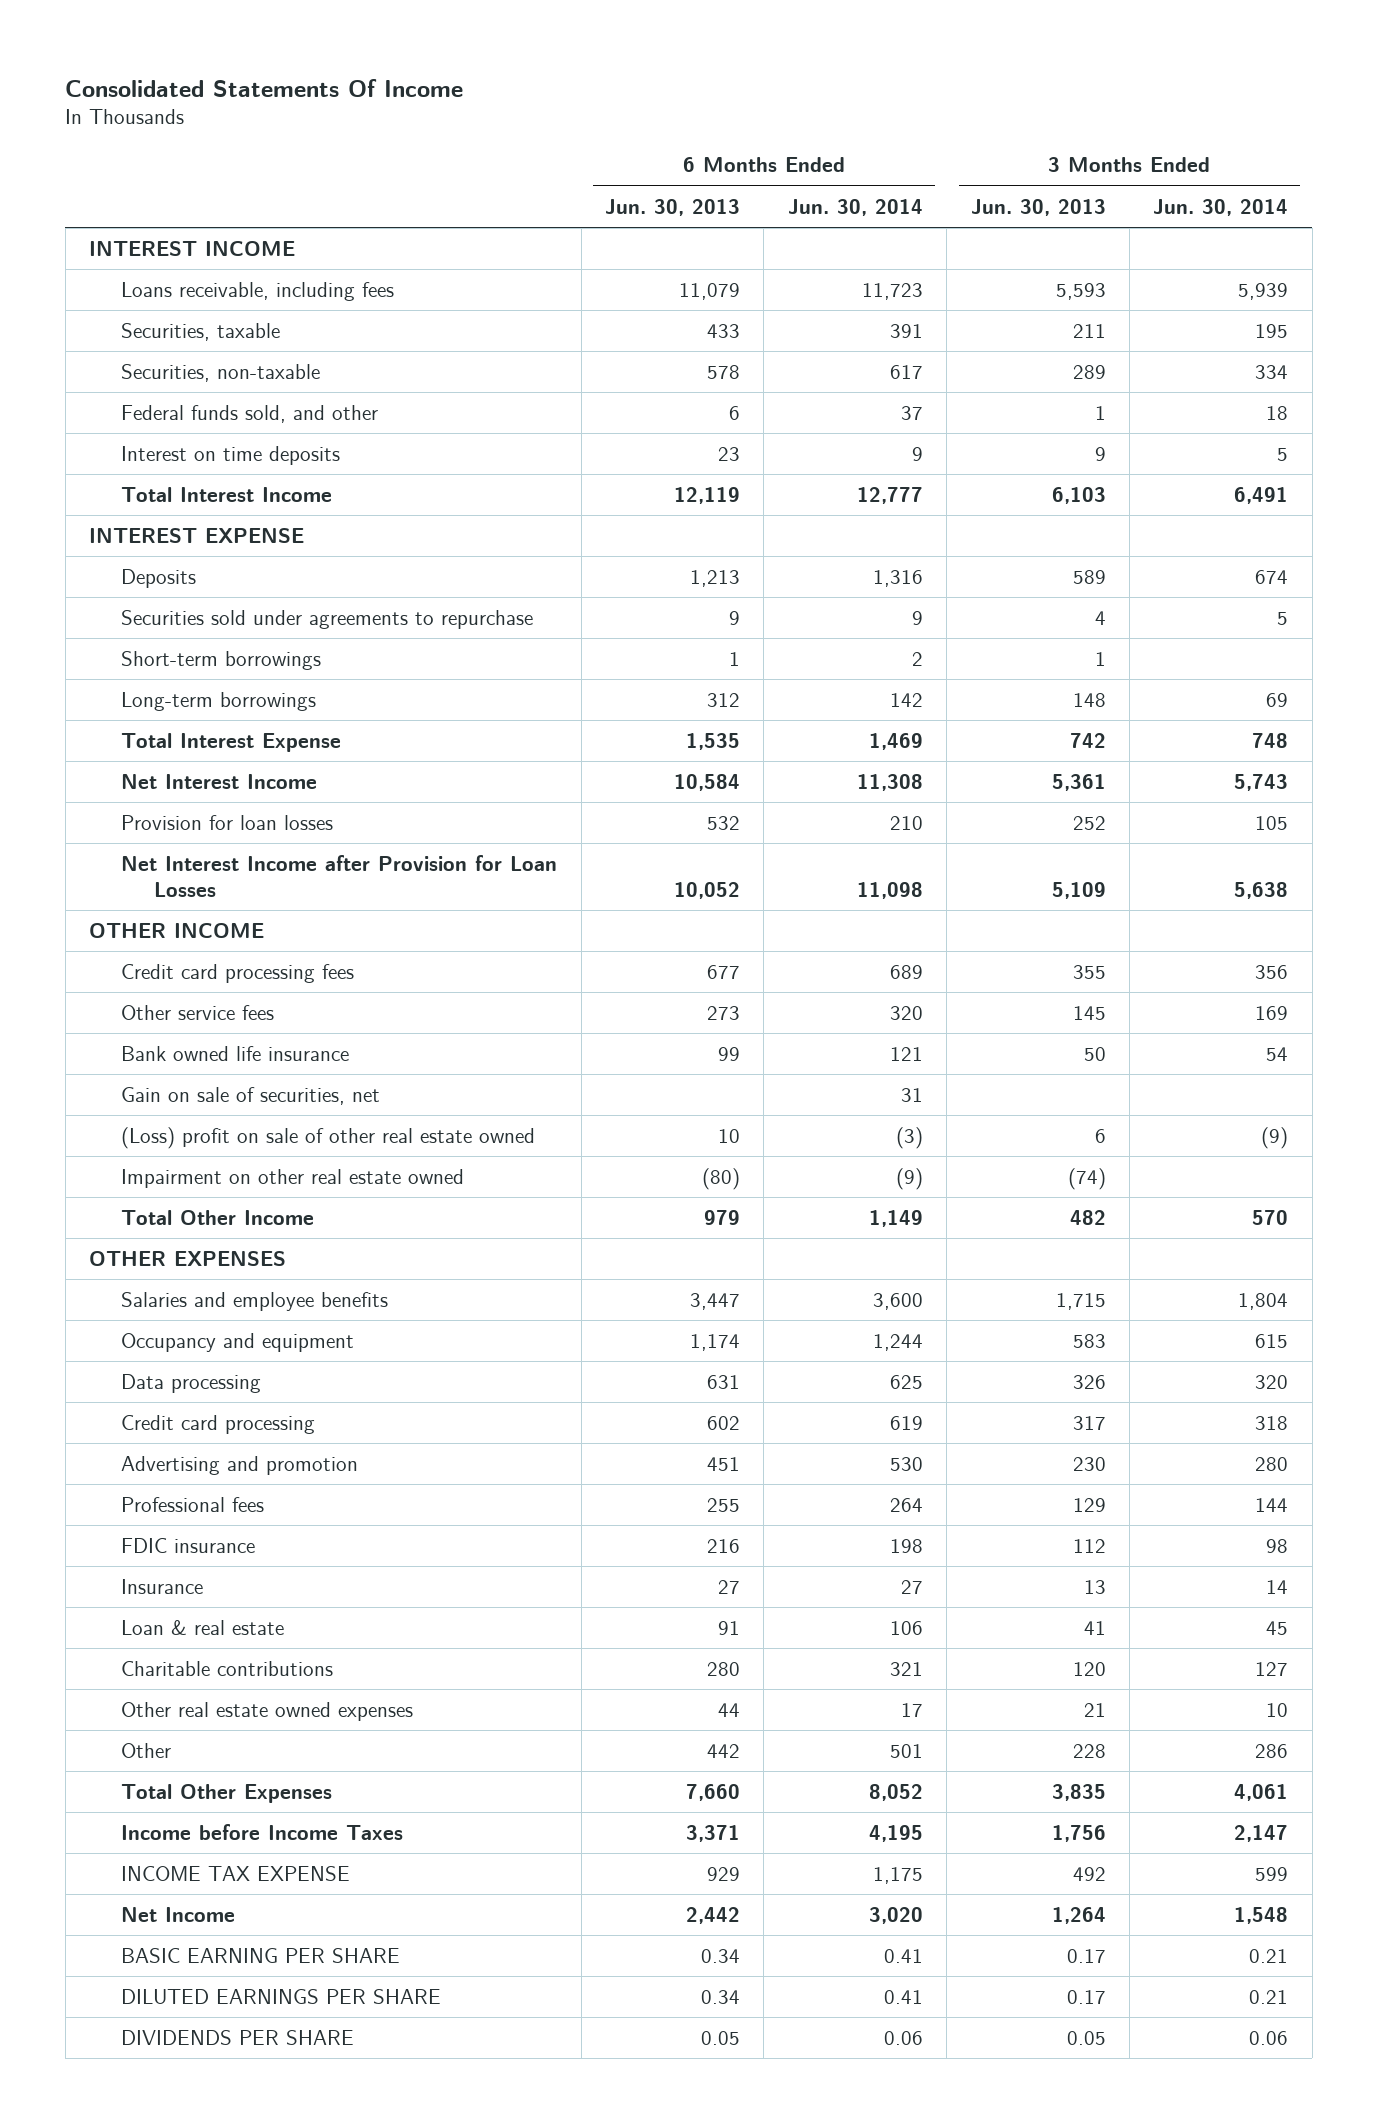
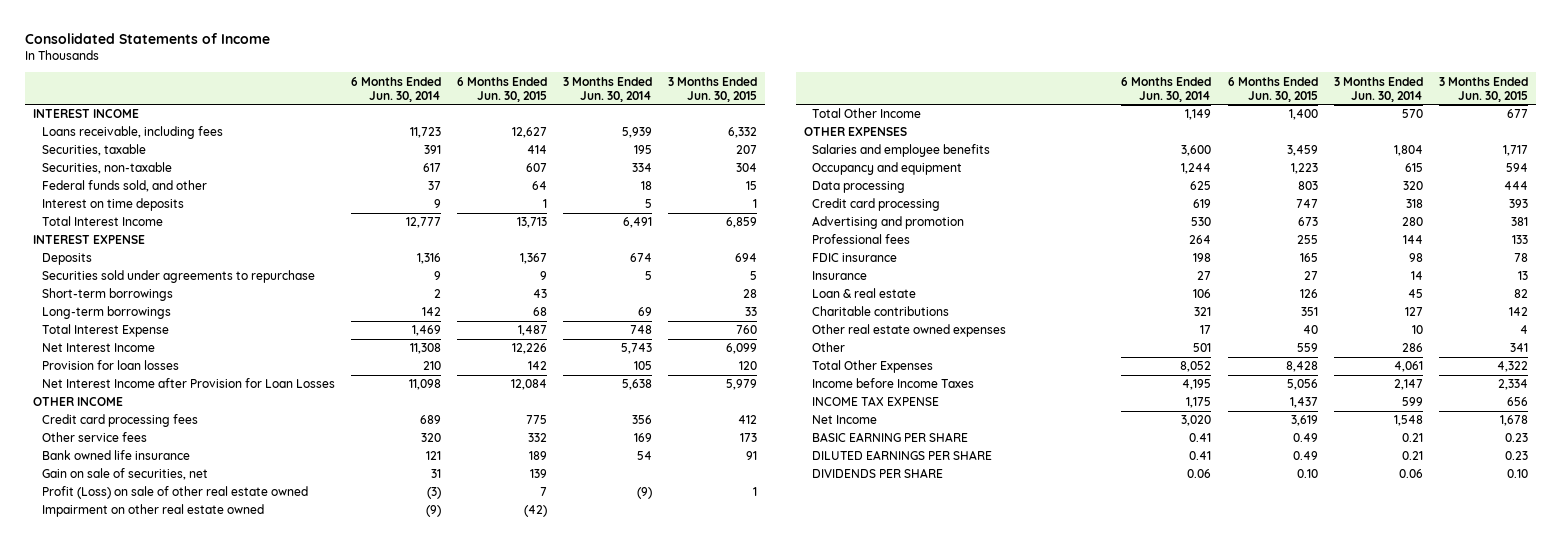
- Consolidated Statements Of Income
+ Consolidated Statements of Income
- | 6 Months Ended Jun. 30, 2013 | 6 Months Ended Jun. 30, 2014 | 3 Months Ended Jun. 30, 2013 | 3 Months Ended Jun. 30, 2014
+ | 6 Months Ended Jun. 30, 2014 | 6 Months Ended Jun. 30, 2015 | 3 Months Ended Jun. 30, 2014 | 3 Months Ended Jun. 30, 2015
- (Loss) profit on sale of other real estate owned | 10 | (3) | 6 | (9)
+ Profit (Loss) on sale of other real estate owned | (3) | 7 | (9) | 1

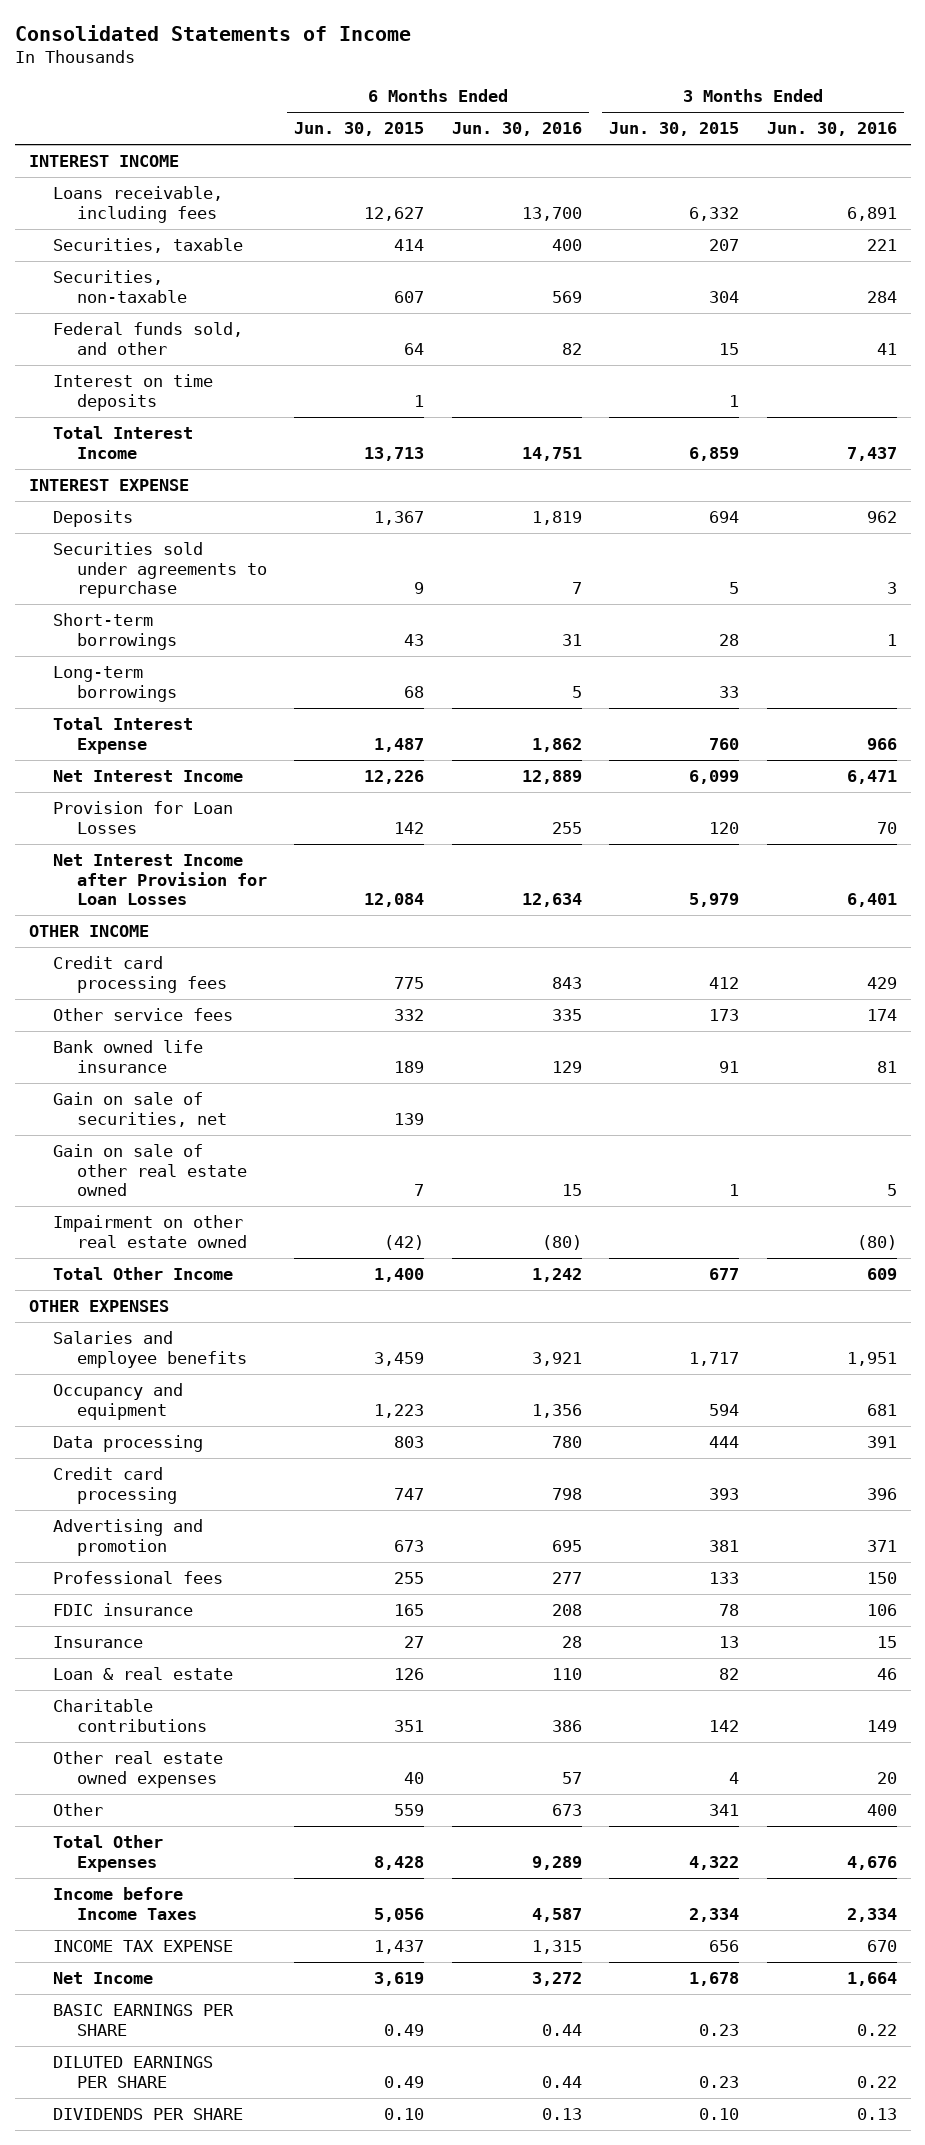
- | 6 Months Ended Jun. 30, 2014 | 6 Months Ended Jun. 30, 2015 | 3 Months Ended Jun. 30, 2014 | 3 Months Ended Jun. 30, 2015
+ | 6 Months Ended Jun. 30, 2015 | 6 Months Ended Jun. 30, 2016 | 3 Months Ended Jun. 30, 2015 | 3 Months Ended Jun. 30, 2016
- Provision for loan losses | 210 | 142 | 105 | 120
+ Provision for Loan Losses | 142 | 255 | 120 | 70
- Profit (Loss) on sale of other real estate owned | (3) | 7 | (9) | 1
+ Gain on sale of other real estate owned | 7 | 15 | 1 | 5
- BASIC EARNING PER SHARE | 0.41 | 0.49 | 0.21 | 0.23
+ BASIC EARNINGS PER SHARE | 0.49 | 0.44 | 0.23 | 0.22

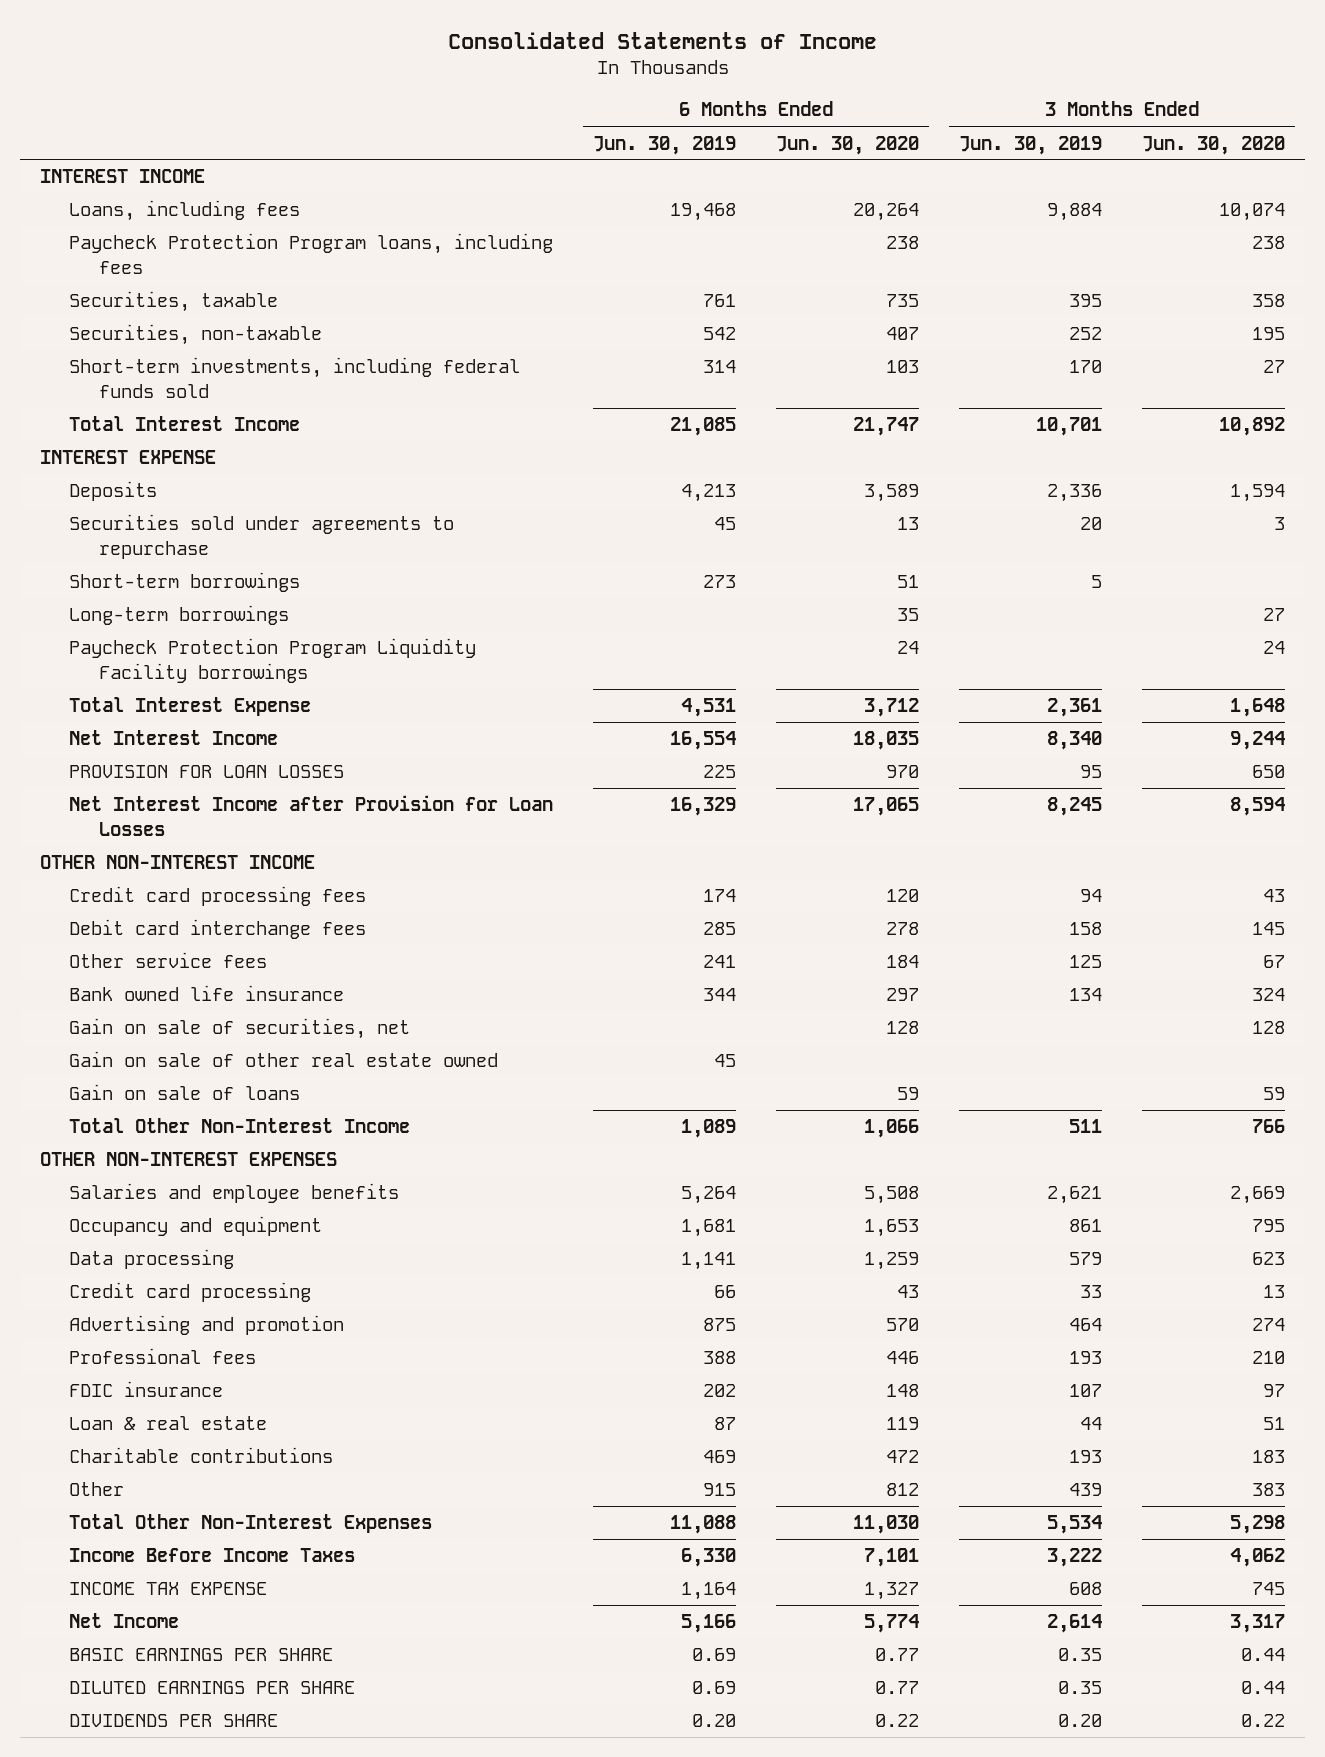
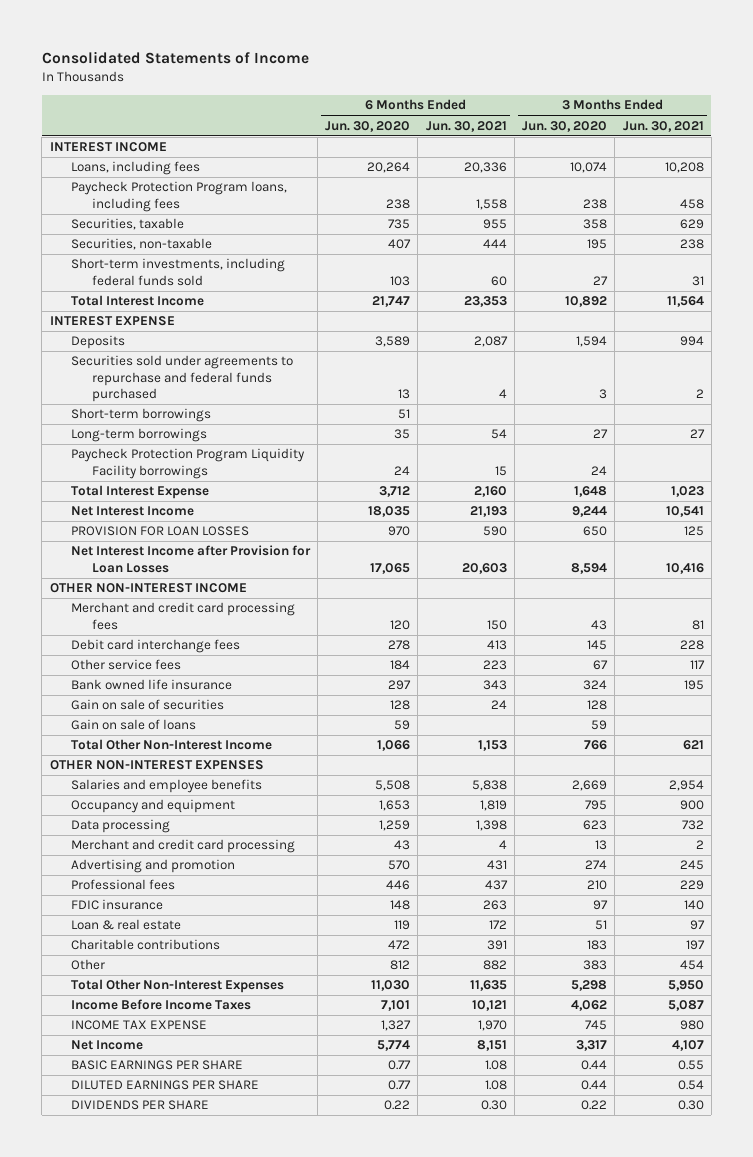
- | 6 Months Ended Jun. 30, 2019 | 6 Months Ended Jun. 30, 2020 | 3 Months Ended Jun. 30, 2019 | 3 Months Ended Jun. 30, 2020
+ | 6 Months Ended Jun. 30, 2020 | 6 Months Ended Jun. 30, 2021 | 3 Months Ended Jun. 30, 2020 | 3 Months Ended Jun. 30, 2021
- Securities sold under agreements to repurchase | 45 | 13 | 20 | 3
+ Securities sold under agreements to repurchase and federal funds purchased | 13 | 4 | 3 | 2
- Credit card processing fees | 174 | 120 | 94 | 43
+ Merchant and credit card processing fees | 120 | 150 | 43 | 81
- Gain on sale of securities, net | | 128 | | 128
- Gain on sale of other real estate owned | 45 | | |
+ Gain on sale of securities | 128 | 24 | 128 |
- Credit card processing | 66 | 43 | 33 | 13
+ Merchant and credit card processing | 43 | 4 | 13 | 2

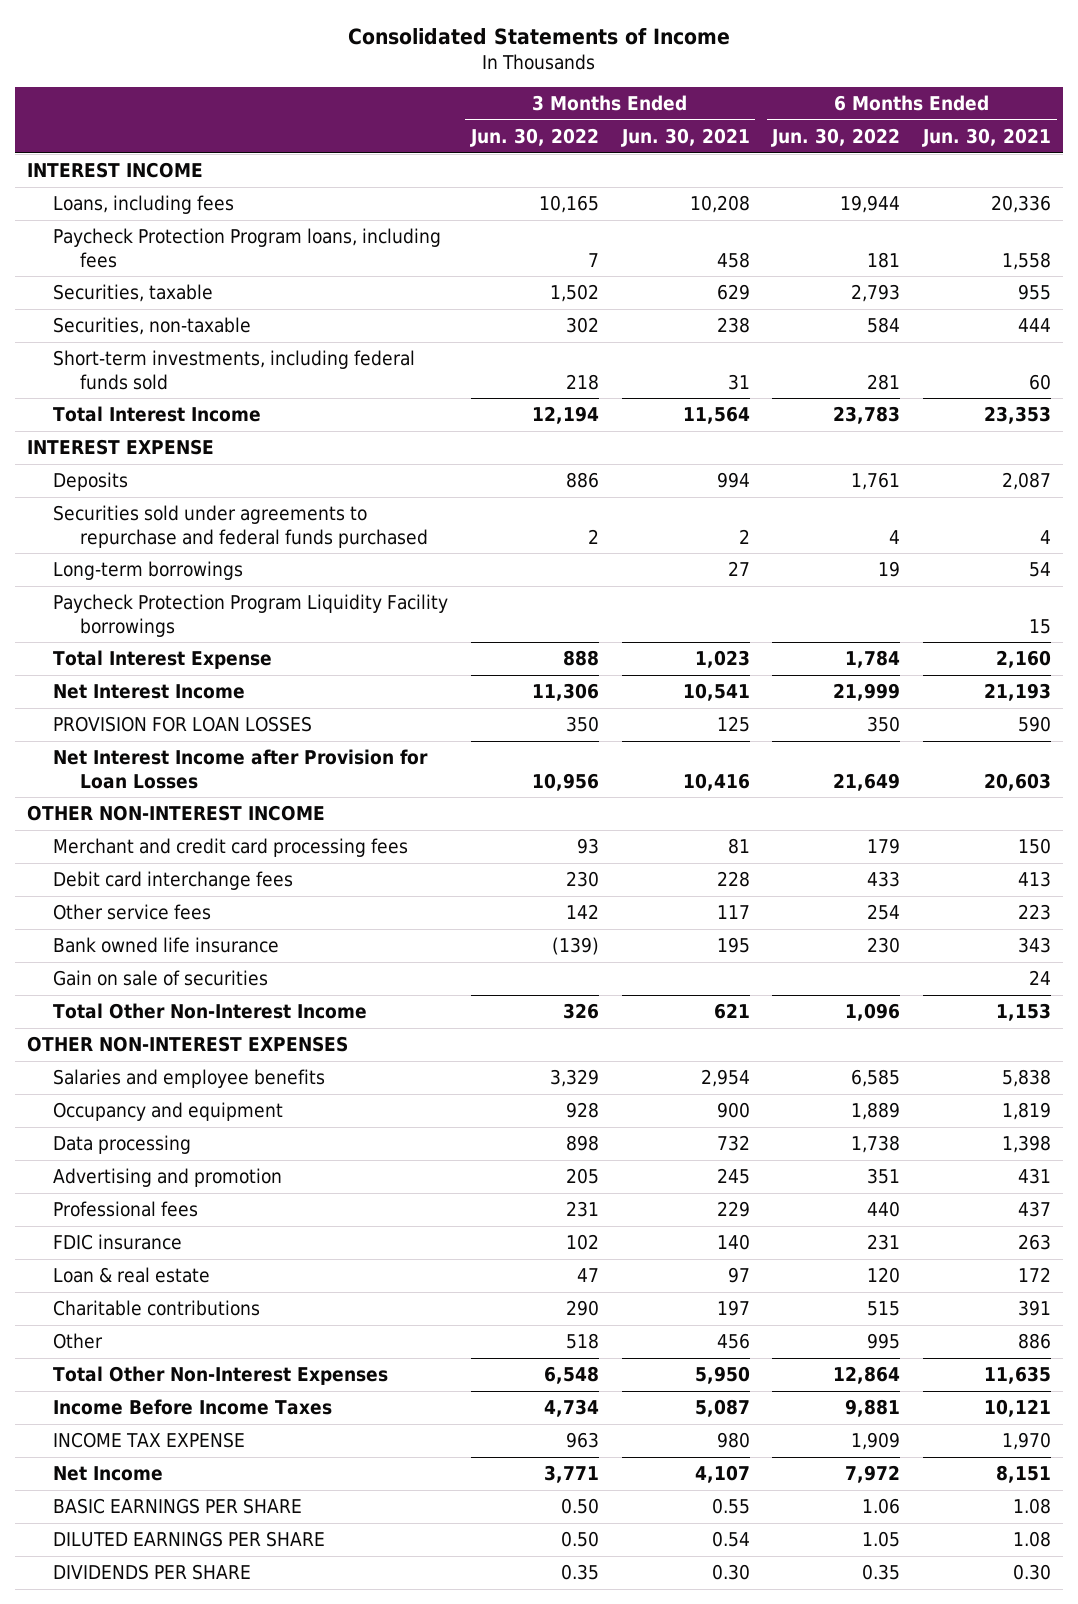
- | 6 Months Ended Jun. 30, 2020 | 6 Months Ended Jun. 30, 2021 | 3 Months Ended Jun. 30, 2020 | 3 Months Ended Jun. 30, 2021
+ | 3 Months Ended Jun. 30, 2022 | 3 Months Ended Jun. 30, 2021 | 6 Months Ended Jun. 30, 2022 | 6 Months Ended Jun. 30, 2021
- Short-term borrowings | 51 | | |
- Gain on sale of loans | 59 | | 59 |
- Merchant and credit card processing | 43 | 4 | 13 | 2
- Other | 812 | 882 | 383 | 454
+ Other | 518 | 456 | 995 | 886

